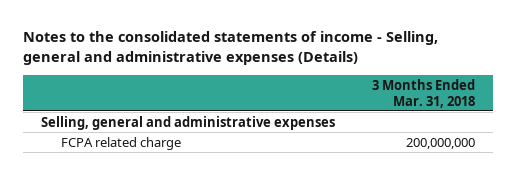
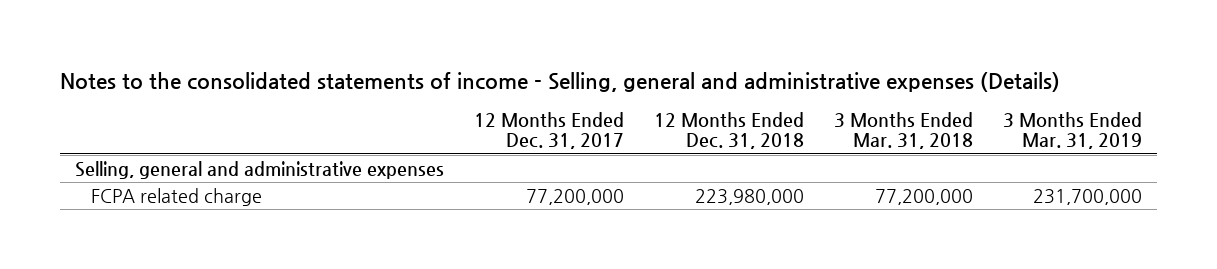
- | 3 Months Ended Mar. 31, 2018
+ | 12 Months Ended Dec. 31, 2017 | 12 Months Ended Dec. 31, 2018 | 3 Months Ended Mar. 31, 2018 | 3 Months Ended Mar. 31, 2019
- FCPA related charge | 200,000,000
+ FCPA related charge | 77,200,000 | 223,980,000 | 77,200,000 | 231,700,000

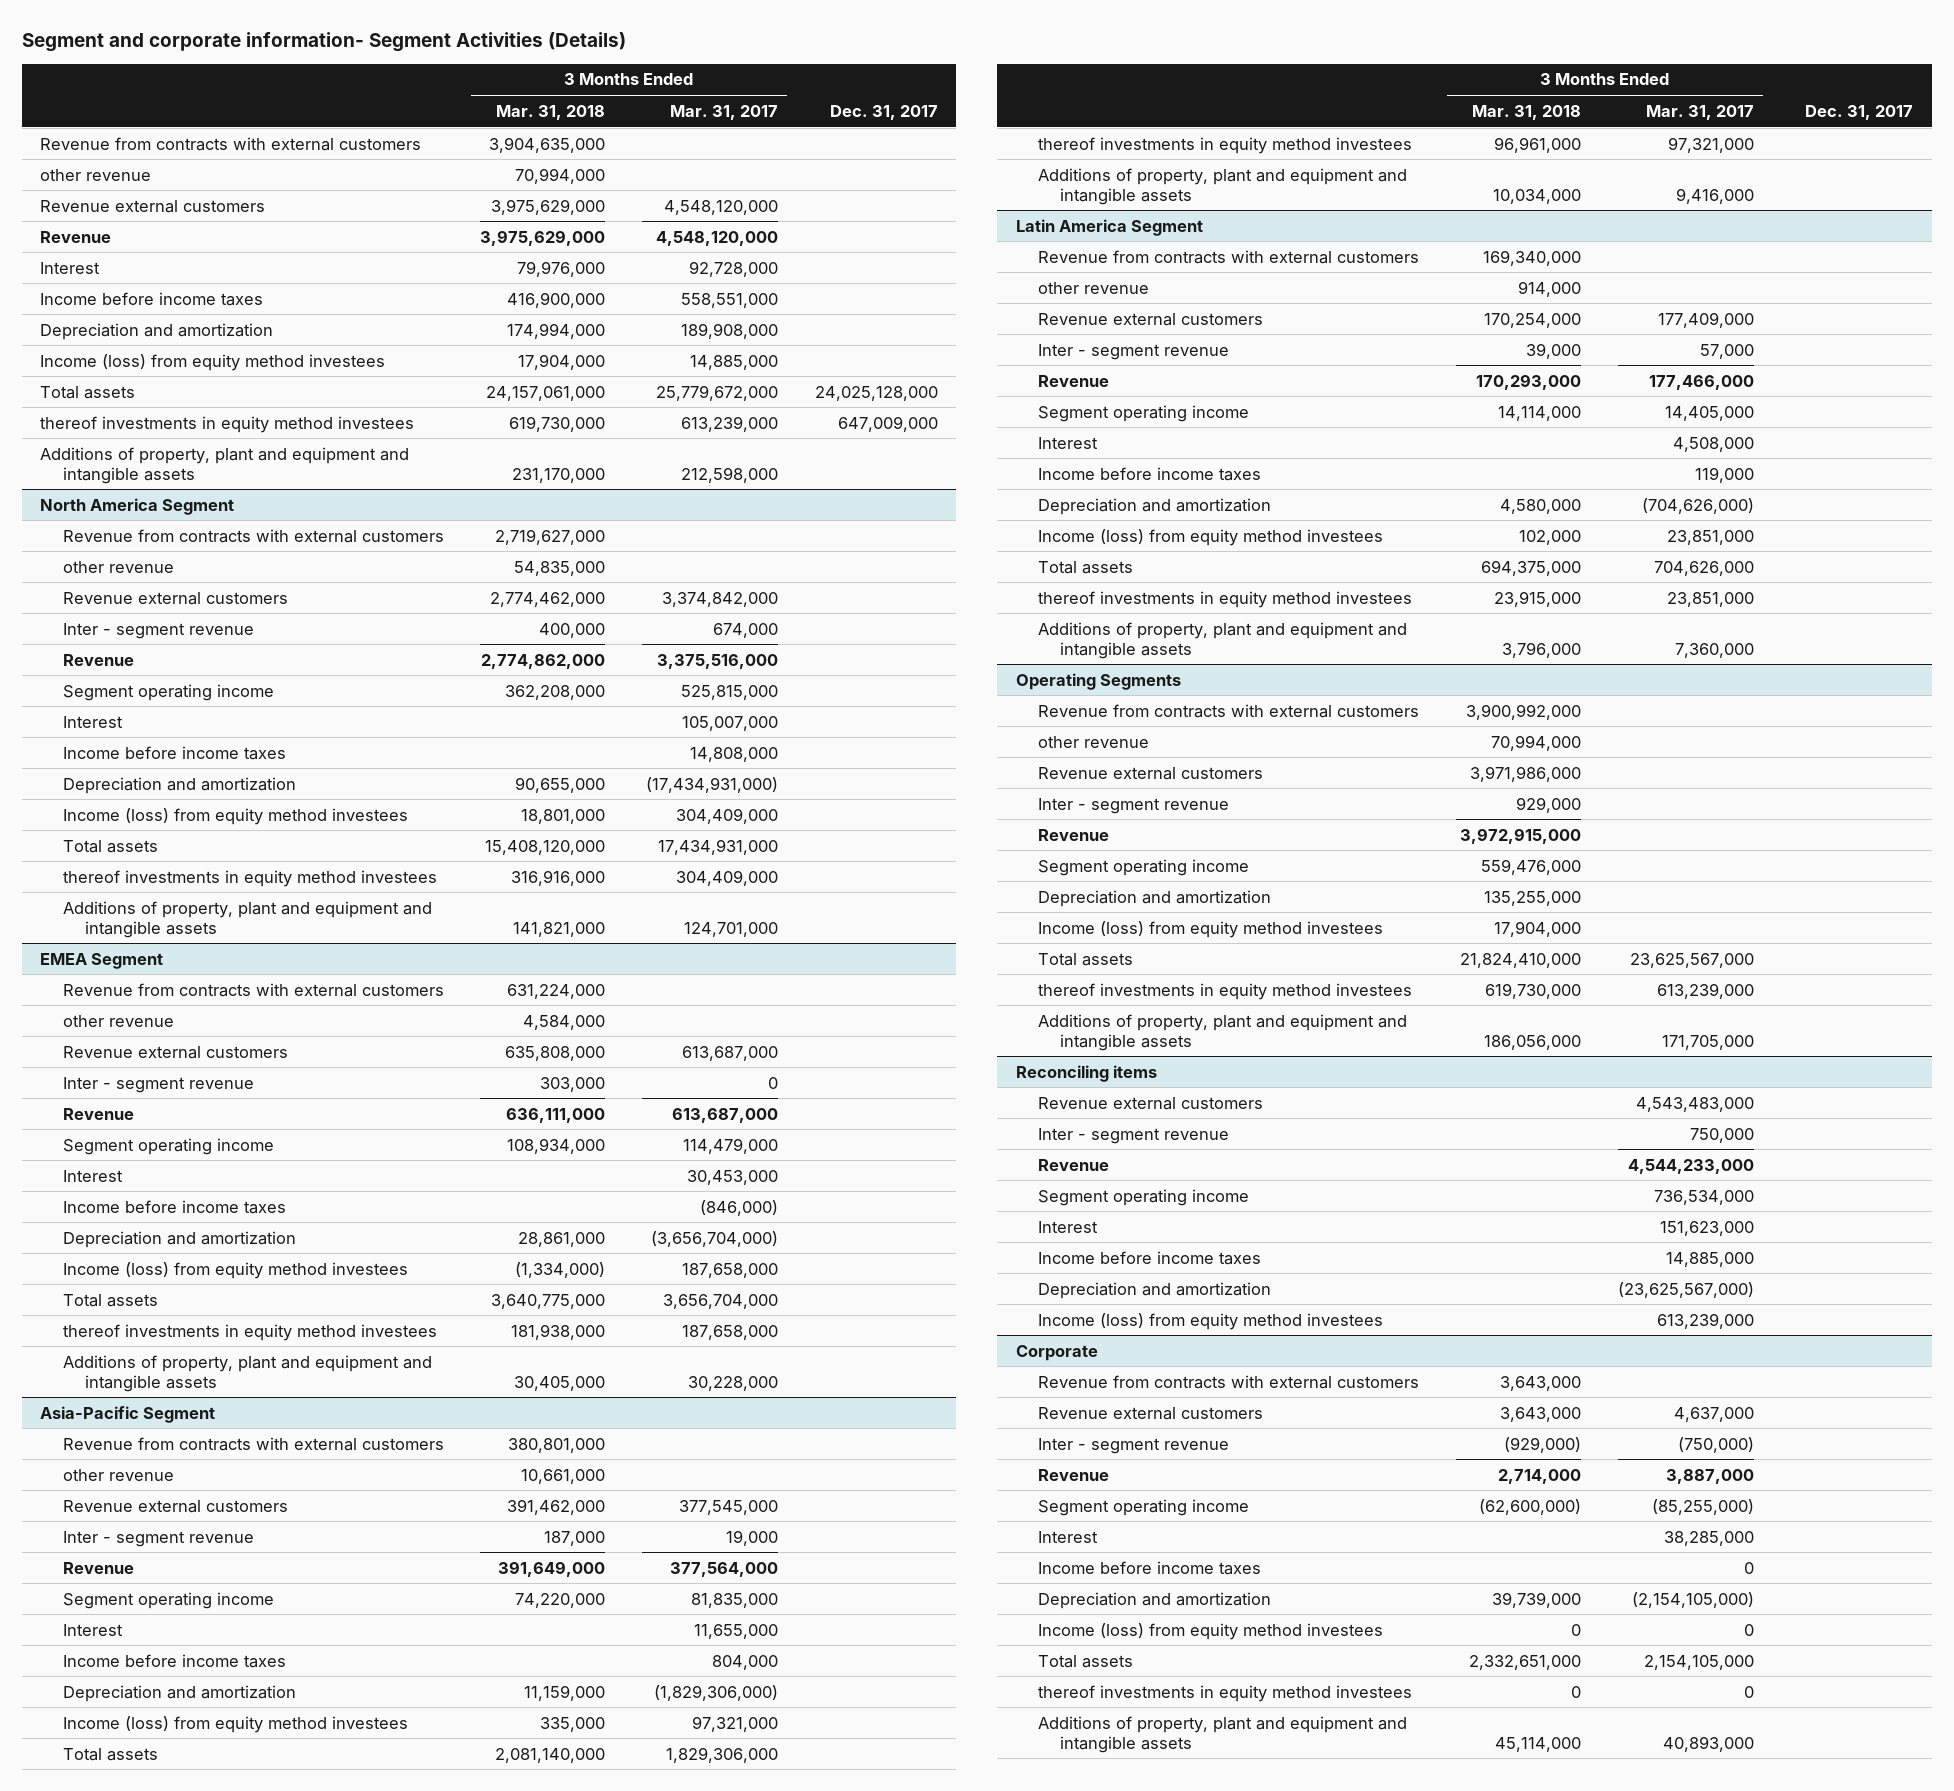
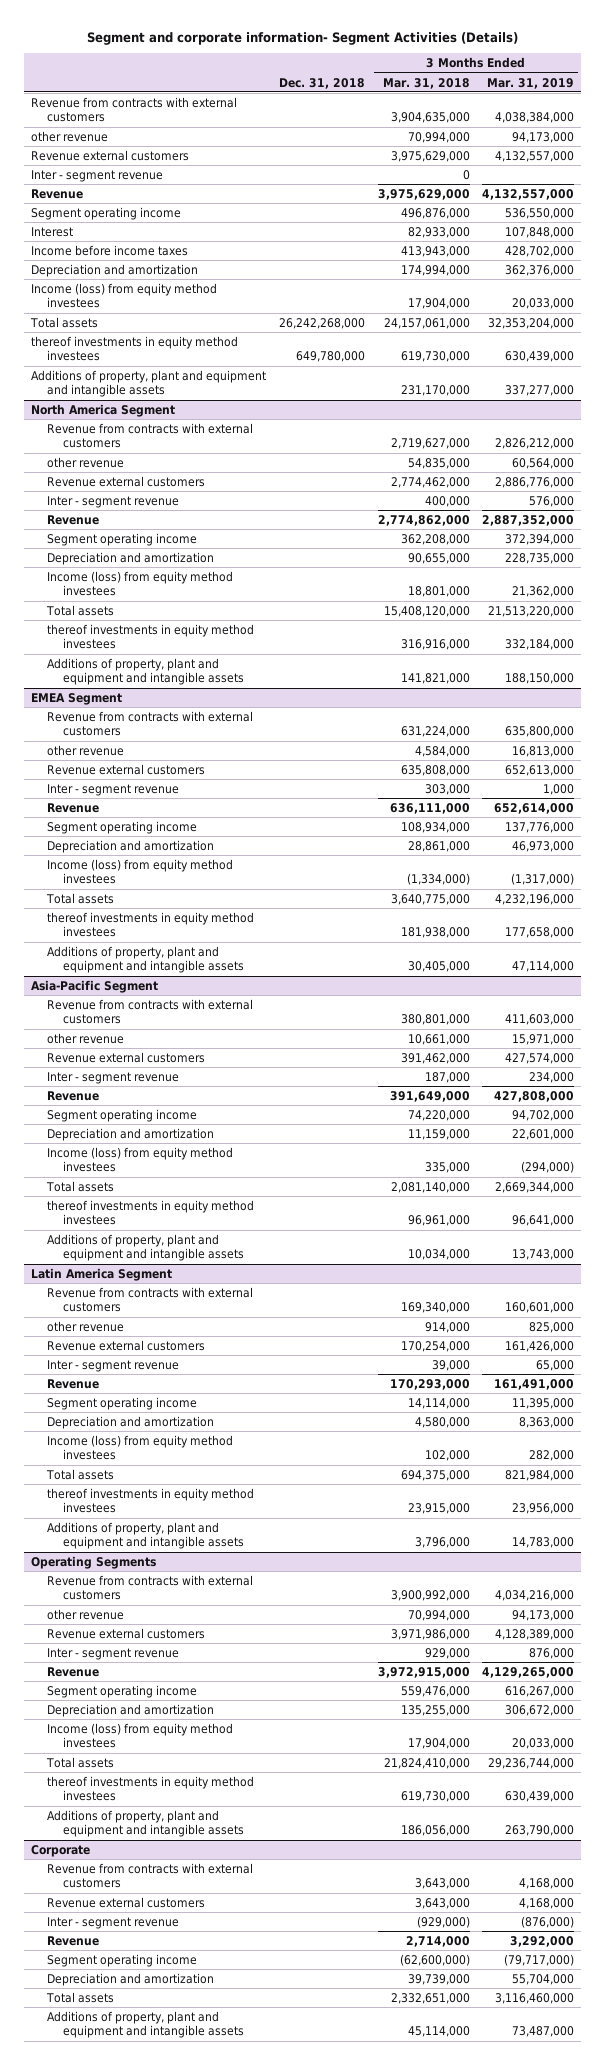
- | 3 Months Ended Mar. 31, 2018 | 3 Months Ended Mar. 31, 2017 | Dec. 31, 2017
+ | Dec. 31, 2018 | 3 Months Ended Mar. 31, 2018 | 3 Months Ended Mar. 31, 2019
+ Inter - segment revenue | | 0 |
- Interest | 79,976,000 | 92,728,000 |
- Income before income taxes | 416,900,000 | 558,551,000 |
+ Segment operating income | | 496,876,000 | 536,550,000
+ Interest | | 82,933,000 | 107,848,000
+ Income before income taxes | | 413,943,000 | 428,702,000
@ North America Segment
- Interest | | 105,007,000 |
- Income before income taxes | | 14,808,000 |
@ EMEA Segment
- Interest | | 30,453,000 |
- Income before income taxes | | (846,000) |
@ Asia-Pacific Segment
- Interest | | 11,655,000 |
- Income before income taxes | | 804,000 |
@ Latin America Segment
- Interest | | 4,508,000 |
- Income before income taxes | | 119,000 |
- Reconciling items
- Revenue external customers | | 4,543,483,000 |
- Inter - segment revenue | | 750,000 |
- Revenue | | 4,544,233,000 |
- Segment operating income | | 736,534,000 |
- Interest | | 151,623,000 |
- Income before income taxes | | 14,885,000 |
- Depreciation and amortization | | (23,625,567,000) |
- Income (loss) from equity method investees | | 613,239,000 |
@ Corporate
- Interest | | 38,285,000 |
- Income before income taxes | | 0 |
- Income (loss) from equity method investees | 0 | 0 |
- thereof investments in equity method investees | 0 | 0 |

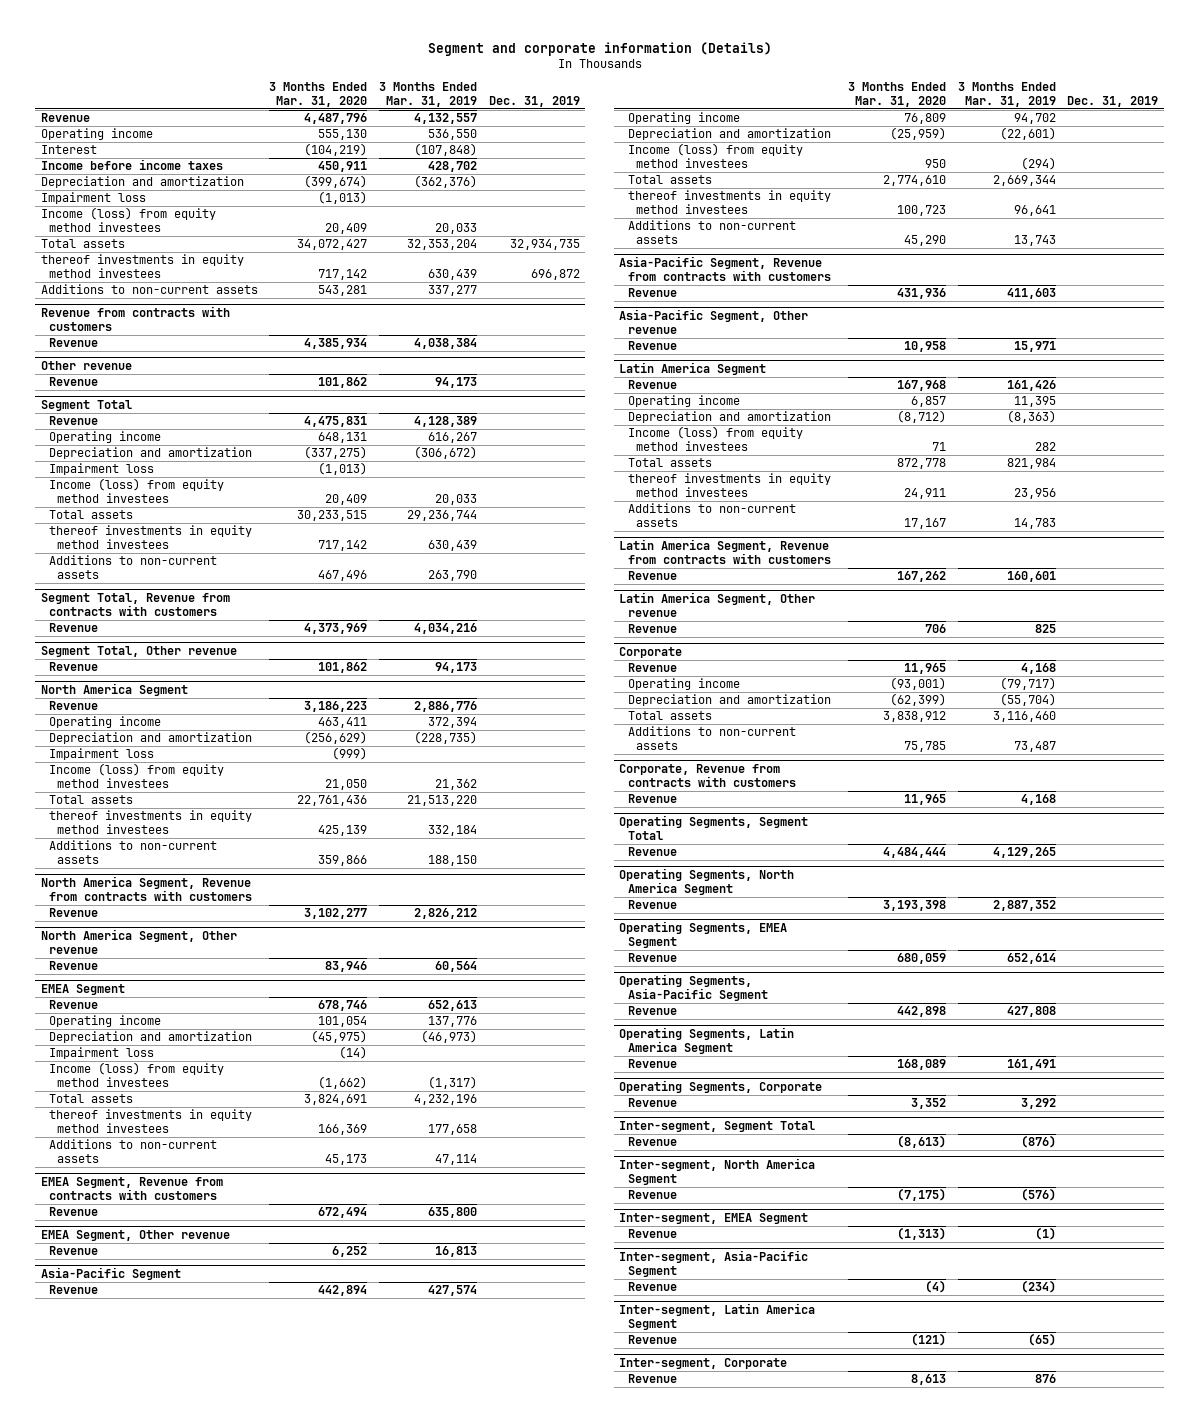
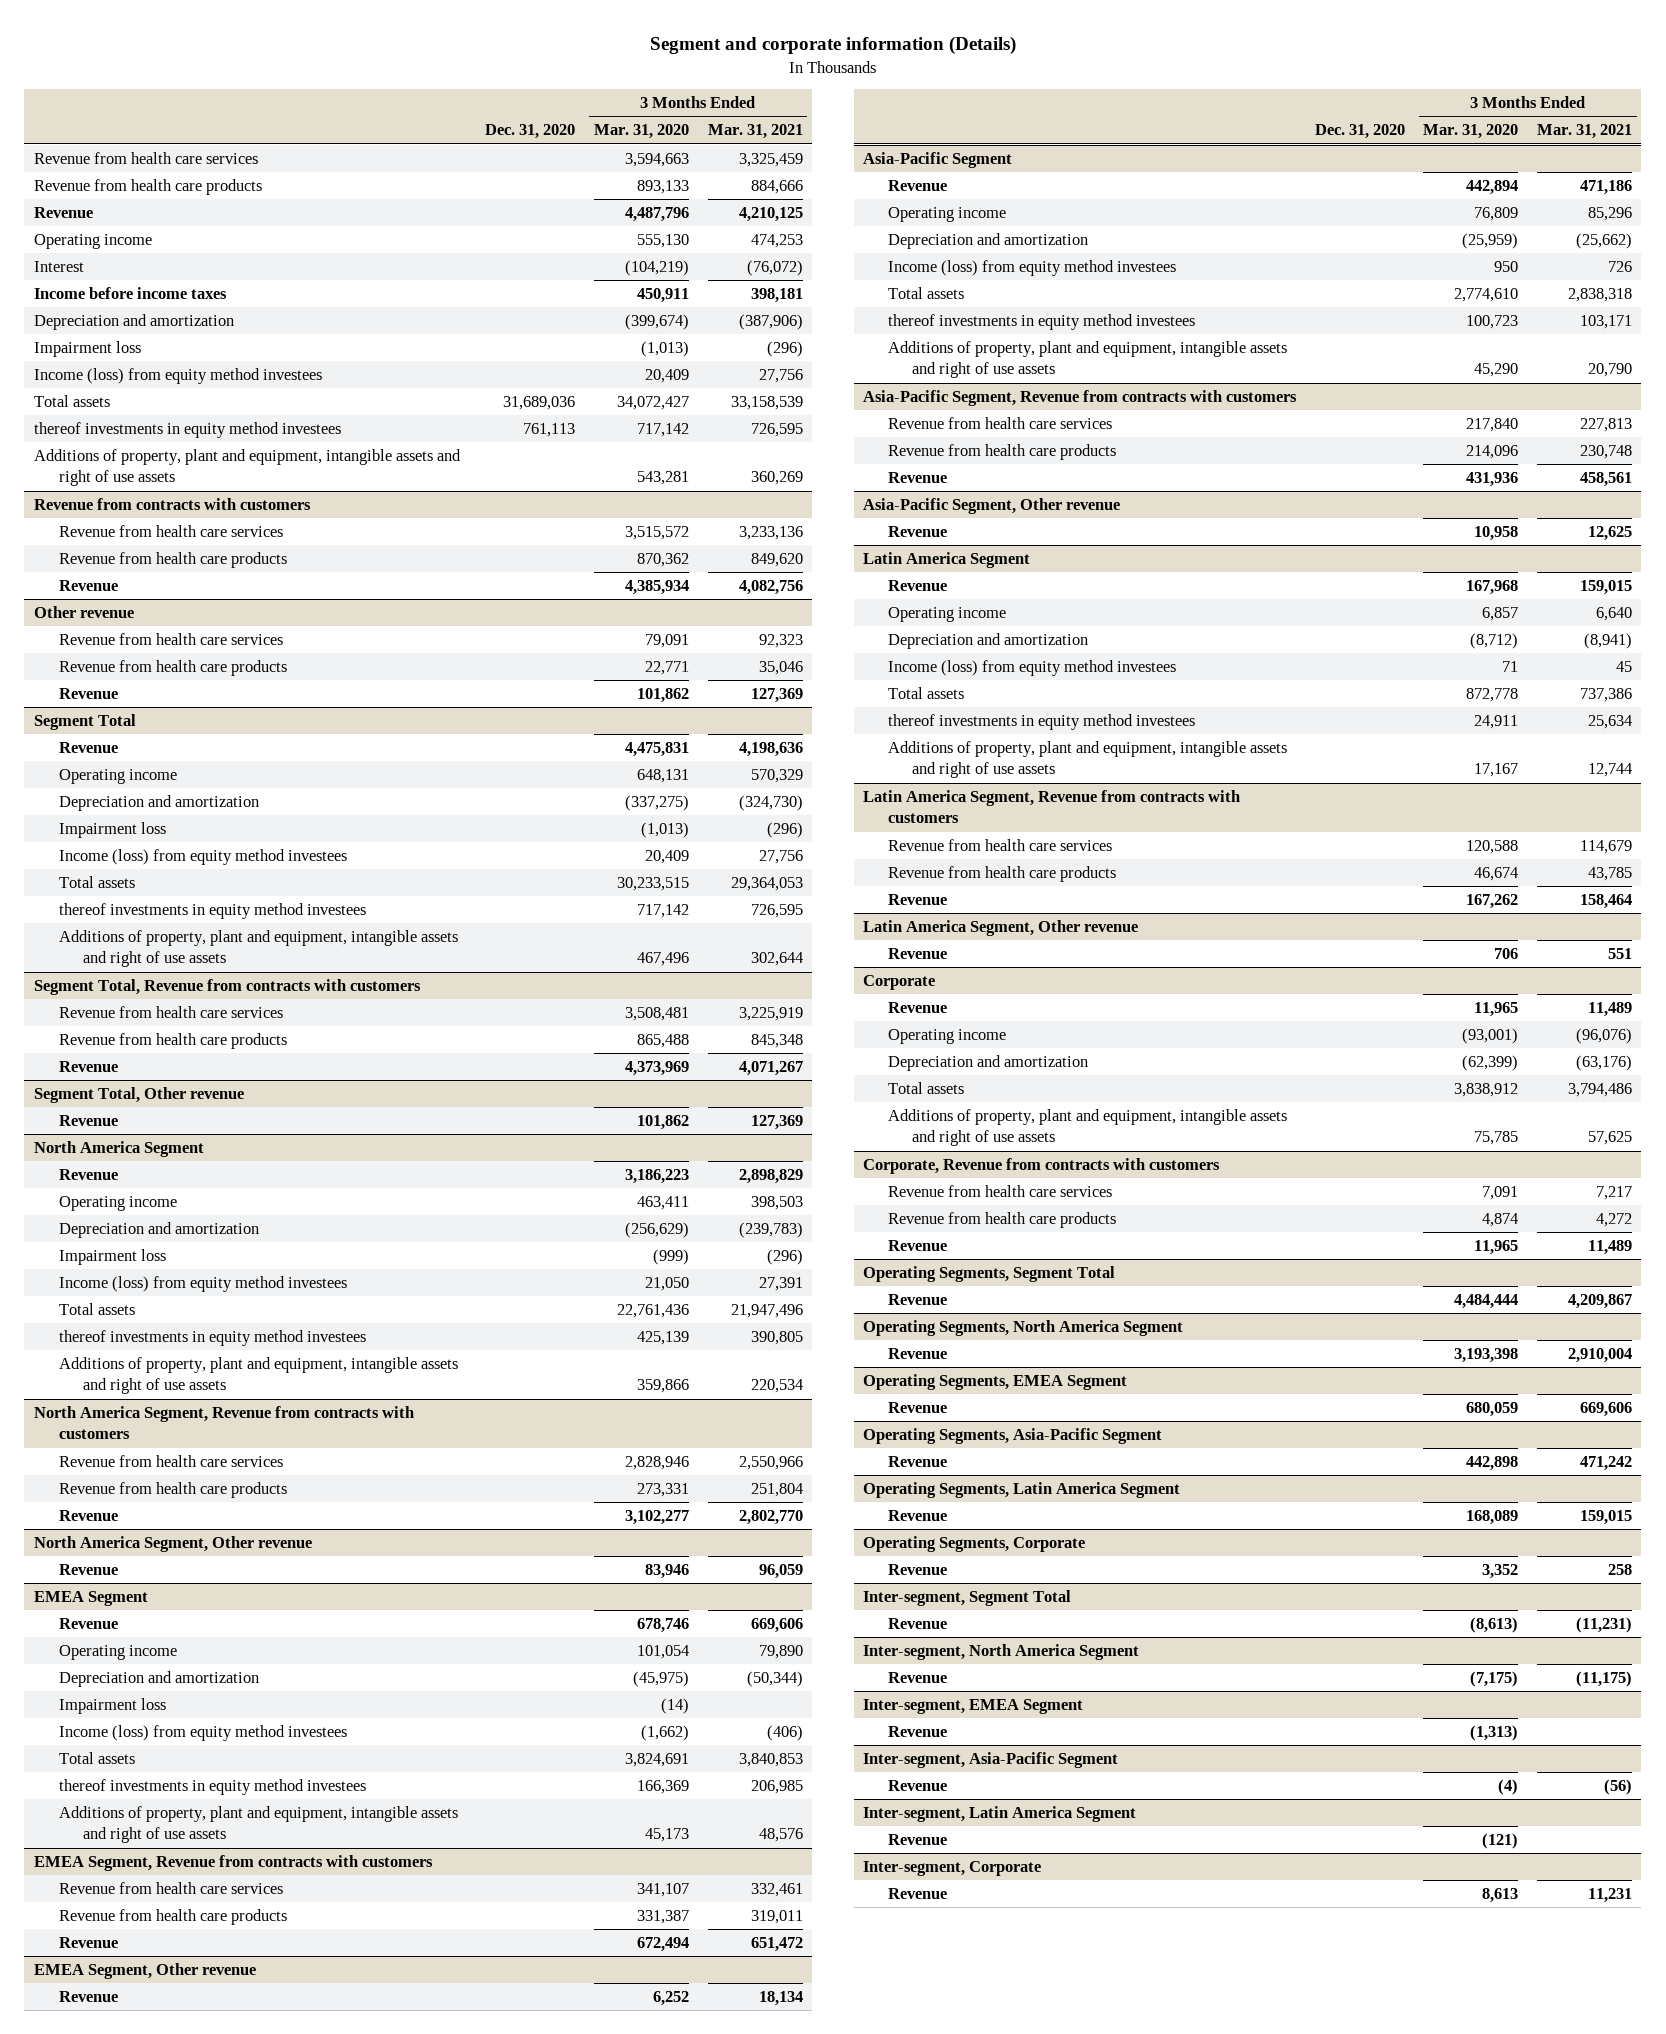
- | 3 Months Ended Mar. 31, 2020 | 3 Months Ended Mar. 31, 2019 | Dec. 31, 2019
+ | Dec. 31, 2020 | 3 Months Ended Mar. 31, 2020 | 3 Months Ended Mar. 31, 2021
+ Revenue from health care services | | 3,594,663 | 3,325,459
+ Revenue from health care products | | 893,133 | 884,666
- Additions to non-current assets | 543,281 | 337,277 |
+ Additions of property, plant and equipment, intangible assets and right of use assets | | 543,281 | 360,269
@ Revenue from contracts with customers
+ Revenue from health care services | | 3,515,572 | 3,233,136
+ Revenue from health care products | | 870,362 | 849,620
@ Other revenue
+ Revenue from health care services | | 79,091 | 92,323
+ Revenue from health care products | | 22,771 | 35,046
@ Segment Total
- Additions to non-current assets | 467,496 | 263,790 |
+ Additions of property, plant and equipment, intangible assets and right of use assets | | 467,496 | 302,644
@ Segment Total, Revenue from contracts with customers
+ Revenue from health care services | | 3,508,481 | 3,225,919
+ Revenue from health care products | | 865,488 | 845,348
@ North America Segment
- Additions to non-current assets | 359,866 | 188,150 |
+ Additions of property, plant and equipment, intangible assets and right of use assets | | 359,866 | 220,534
@ North America Segment, Revenue from contracts with customers
+ Revenue from health care services | | 2,828,946 | 2,550,966
+ Revenue from health care products | | 273,331 | 251,804
@ EMEA Segment
- Additions to non-current assets | 45,173 | 47,114 |
+ Additions of property, plant and equipment, intangible assets and right of use assets | | 45,173 | 48,576
@ EMEA Segment, Revenue from contracts with customers
+ Revenue from health care services | | 341,107 | 332,461
+ Revenue from health care products | | 331,387 | 319,011
@ Asia-Pacific Segment
- Additions to non-current assets | 45,290 | 13,743 |
+ Additions of property, plant and equipment, intangible assets and right of use assets | | 45,290 | 20,790
@ Asia-Pacific Segment, Revenue from contracts with customers
+ Revenue from health care services | | 217,840 | 227,813
+ Revenue from health care products | | 214,096 | 230,748
@ Latin America Segment
- Additions to non-current assets | 17,167 | 14,783 |
+ Additions of property, plant and equipment, intangible assets and right of use assets | | 17,167 | 12,744
@ Latin America Segment, Revenue from contracts with customers
+ Revenue from health care services | | 120,588 | 114,679
+ Revenue from health care products | | 46,674 | 43,785
@ Corporate
- Additions to non-current assets | 75,785 | 73,487 |
+ Additions of property, plant and equipment, intangible assets and right of use assets | | 75,785 | 57,625
@ Corporate, Revenue from contracts with customers
+ Revenue from health care services | | 7,091 | 7,217
+ Revenue from health care products | | 4,874 | 4,272

